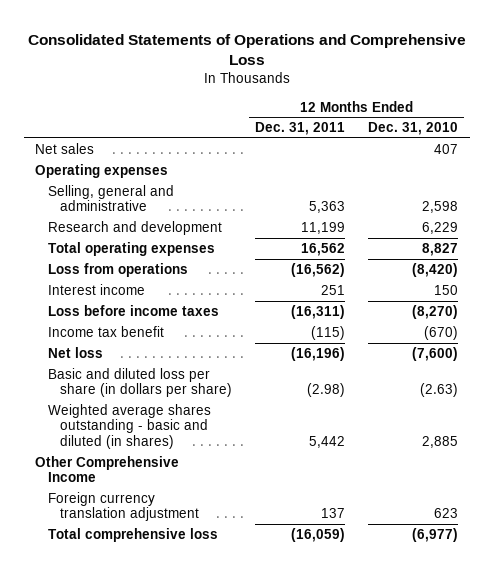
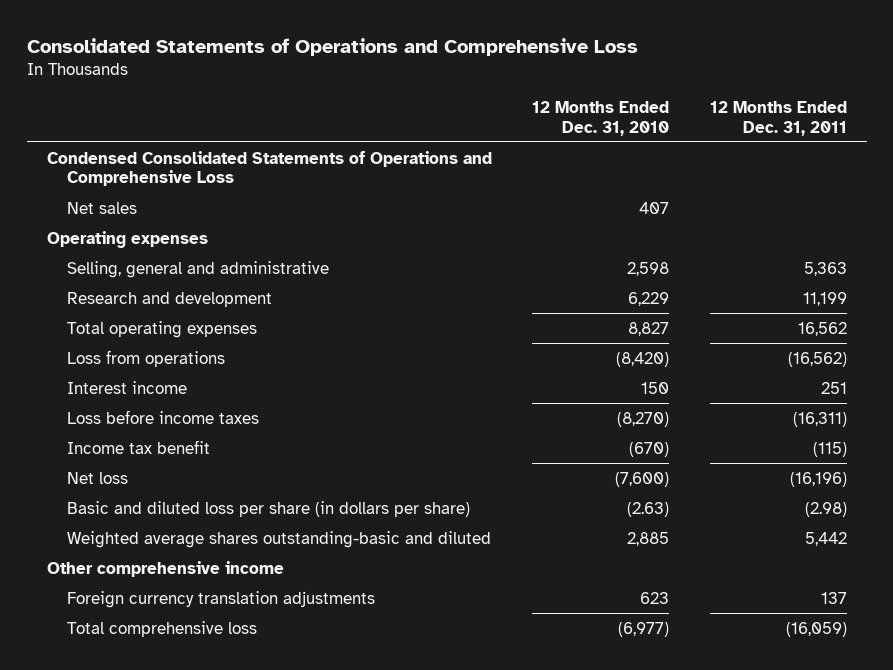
- | 12 Months Ended Dec. 31, 2011 | 12 Months Ended Dec. 31, 2010
+ | 12 Months Ended Dec. 31, 2010 | 12 Months Ended Dec. 31, 2011
+ Condensed Consolidated Statements of Operations and Comprehensive Loss
- Weighted average shares outstanding - basic and diluted (in shares) | 5,442 | 2,885
- Other Comprehensive Income
- Foreign currency translation adjustment | 137 | 623
+ Weighted average shares outstanding-basic and diluted | 2,885 | 5,442
+ Other comprehensive income
+ Foreign currency translation adjustments | 623 | 137

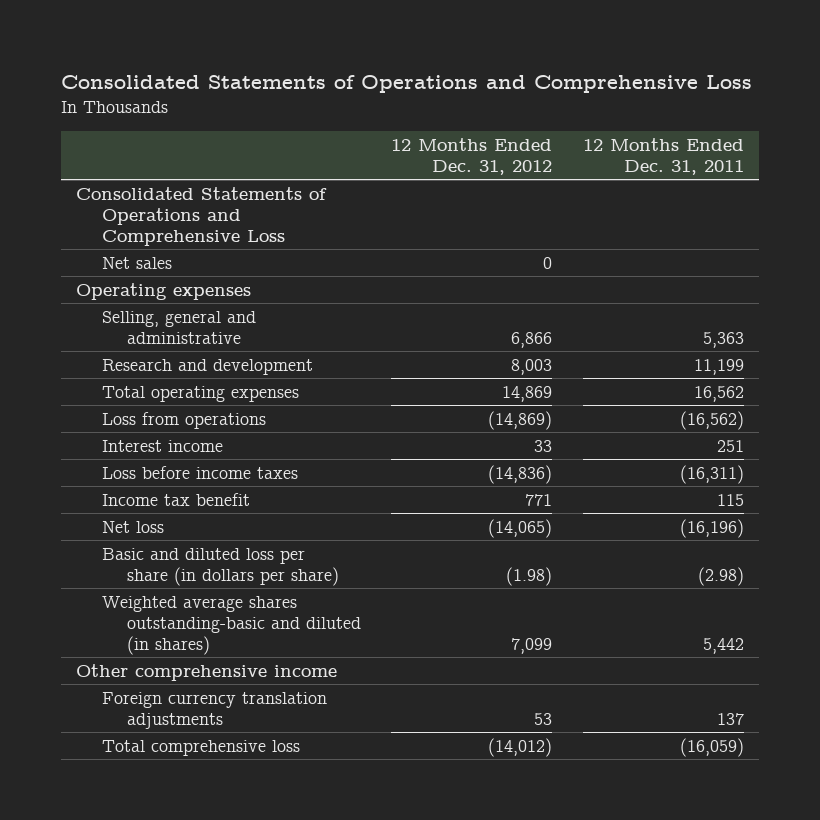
- | 12 Months Ended Dec. 31, 2010 | 12 Months Ended Dec. 31, 2011
+ | 12 Months Ended Dec. 31, 2012 | 12 Months Ended Dec. 31, 2011
- Condensed Consolidated Statements of Operations and Comprehensive Loss
+ Consolidated Statements of Operations and Comprehensive Loss
- Income tax benefit | (670) | (115)
+ Income tax benefit | 771 | 115
- Weighted average shares outstanding-basic and diluted | 2,885 | 5,442
+ Weighted average shares outstanding-basic and diluted (in shares) | 7,099 | 5,442

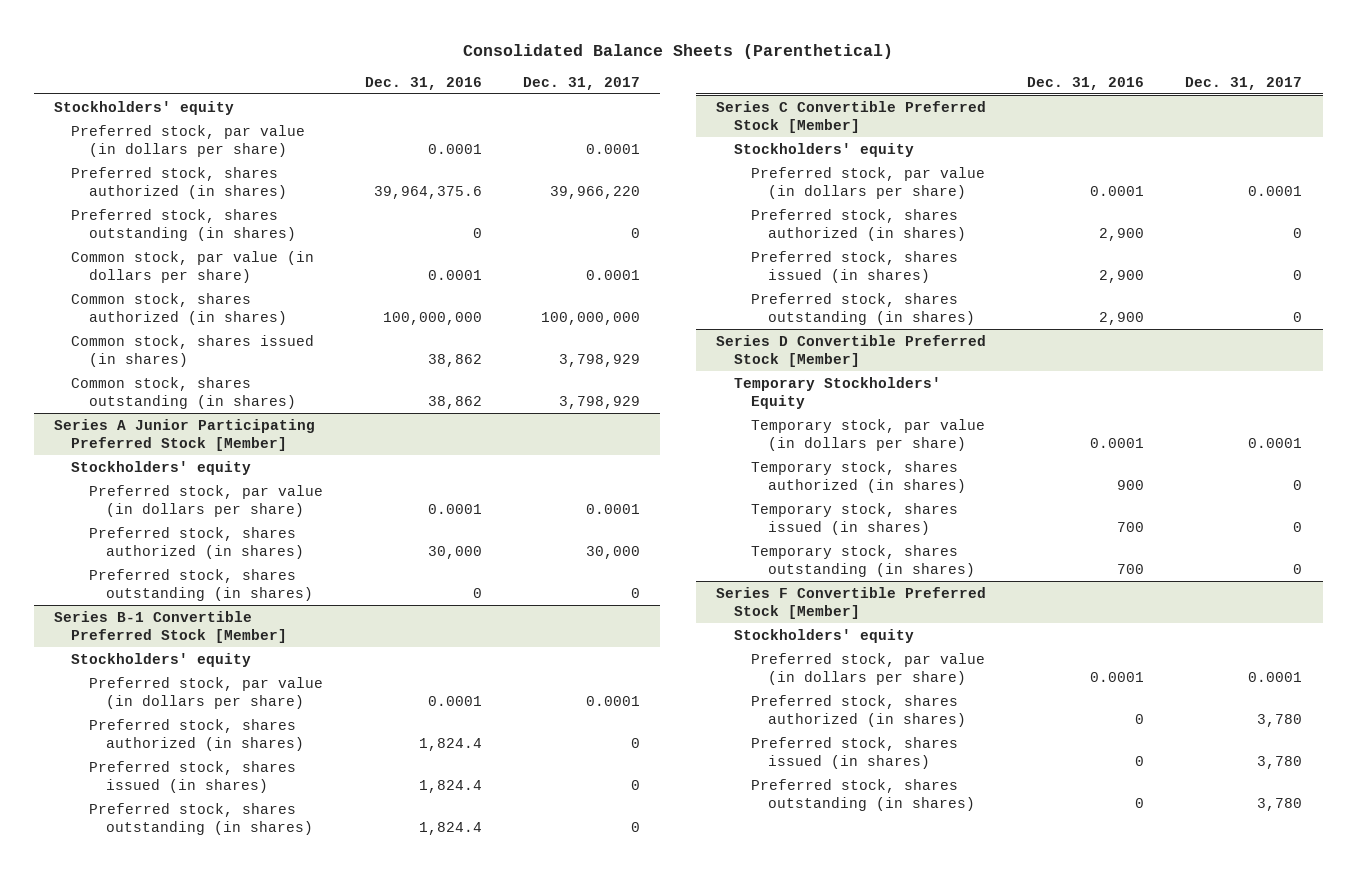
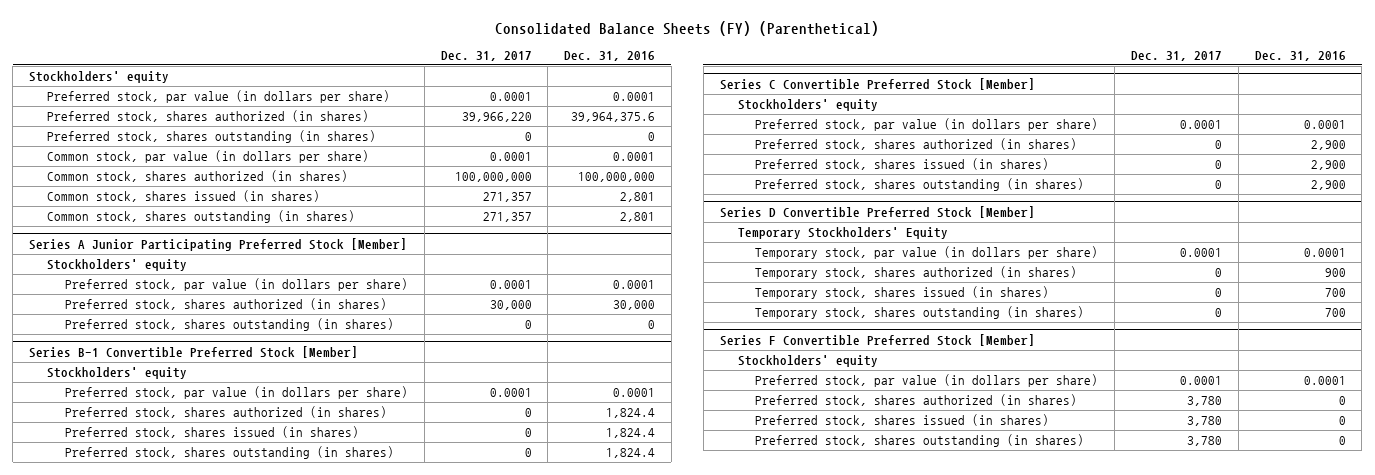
- Consolidated Balance Sheets (Parenthetical)
+ Consolidated Balance Sheets (FY) (Parenthetical)
- | Dec. 31, 2016 | Dec. 31, 2017
+ | Dec. 31, 2017 | Dec. 31, 2016
- Common stock, shares issued (in shares) | 38,862 | 3,798,929
- Common stock, shares outstanding (in shares) | 38,862 | 3,798,929
+ Common stock, shares issued (in shares) | 271,357 | 2,801
+ Common stock, shares outstanding (in shares) | 271,357 | 2,801

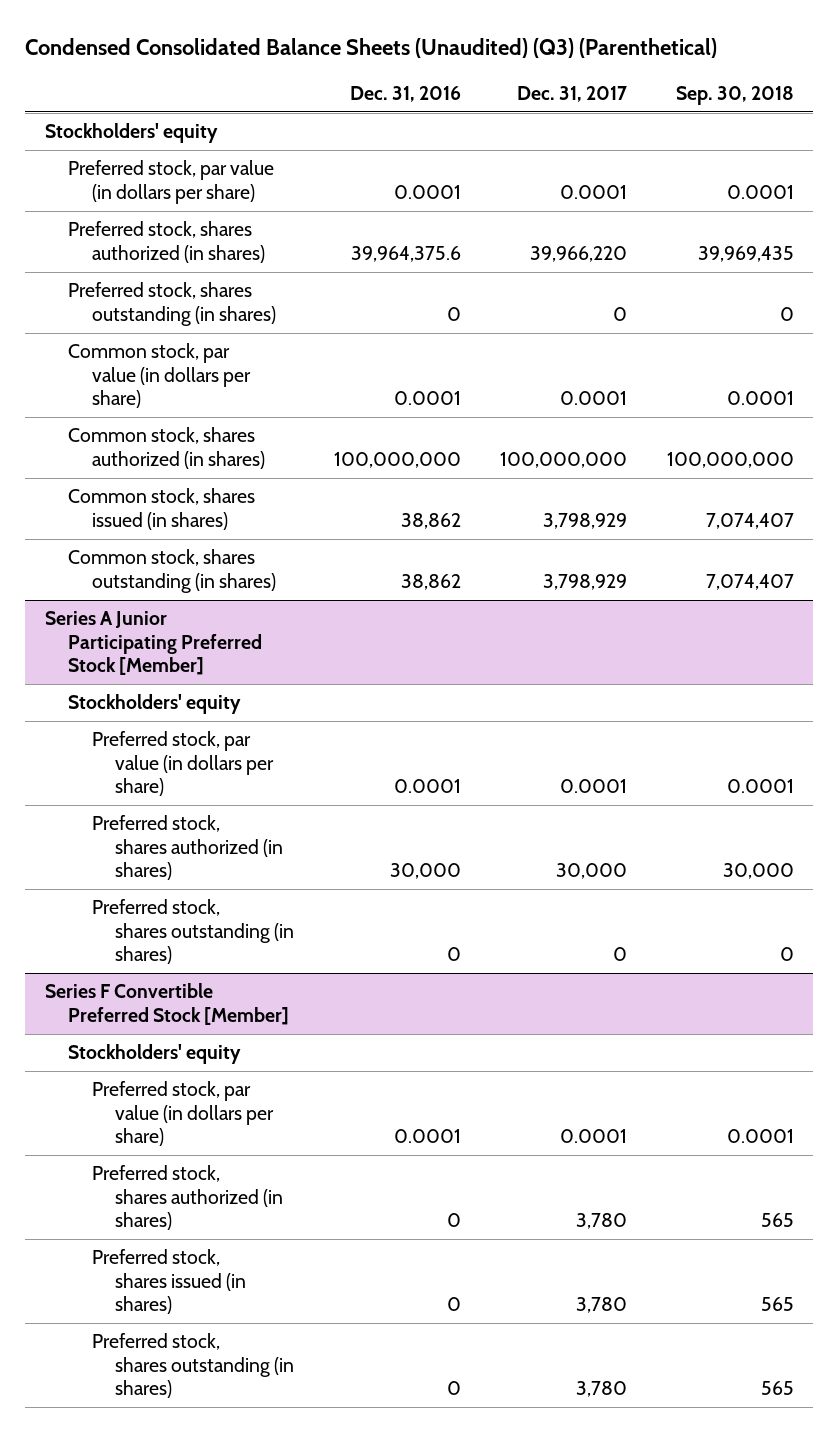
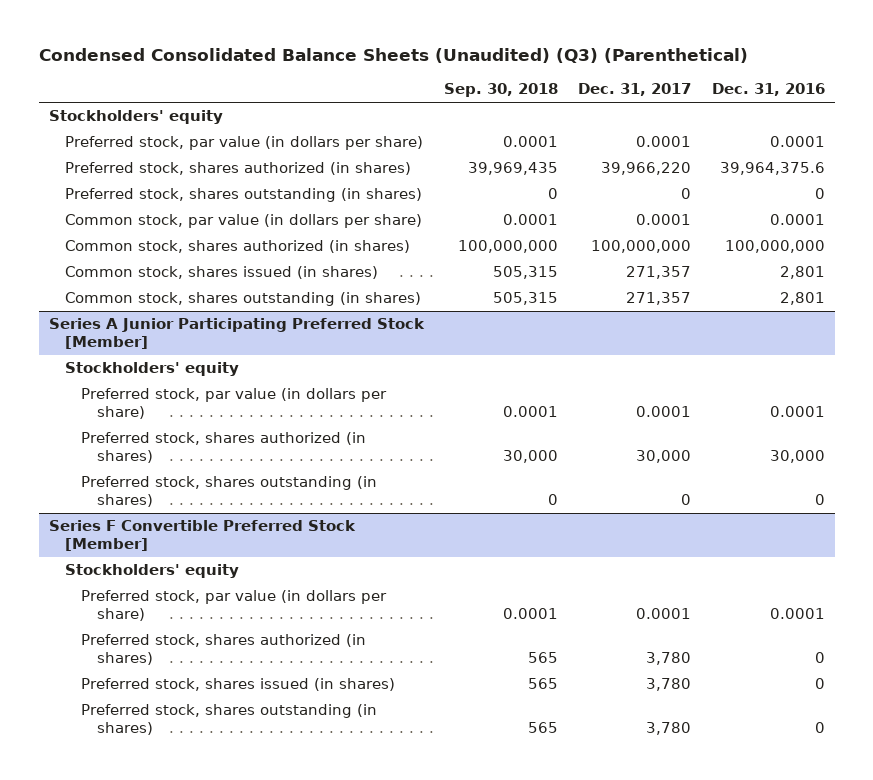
- | Dec. 31, 2016 | Dec. 31, 2017 | Sep. 30, 2018
+ | Sep. 30, 2018 | Dec. 31, 2017 | Dec. 31, 2016
- Common stock, shares issued (in shares) | 38,862 | 3,798,929 | 7,074,407
- Common stock, shares outstanding (in shares) | 38,862 | 3,798,929 | 7,074,407
+ Common stock, shares issued (in shares) | 505,315 | 271,357 | 2,801
+ Common stock, shares outstanding (in shares) | 505,315 | 271,357 | 2,801

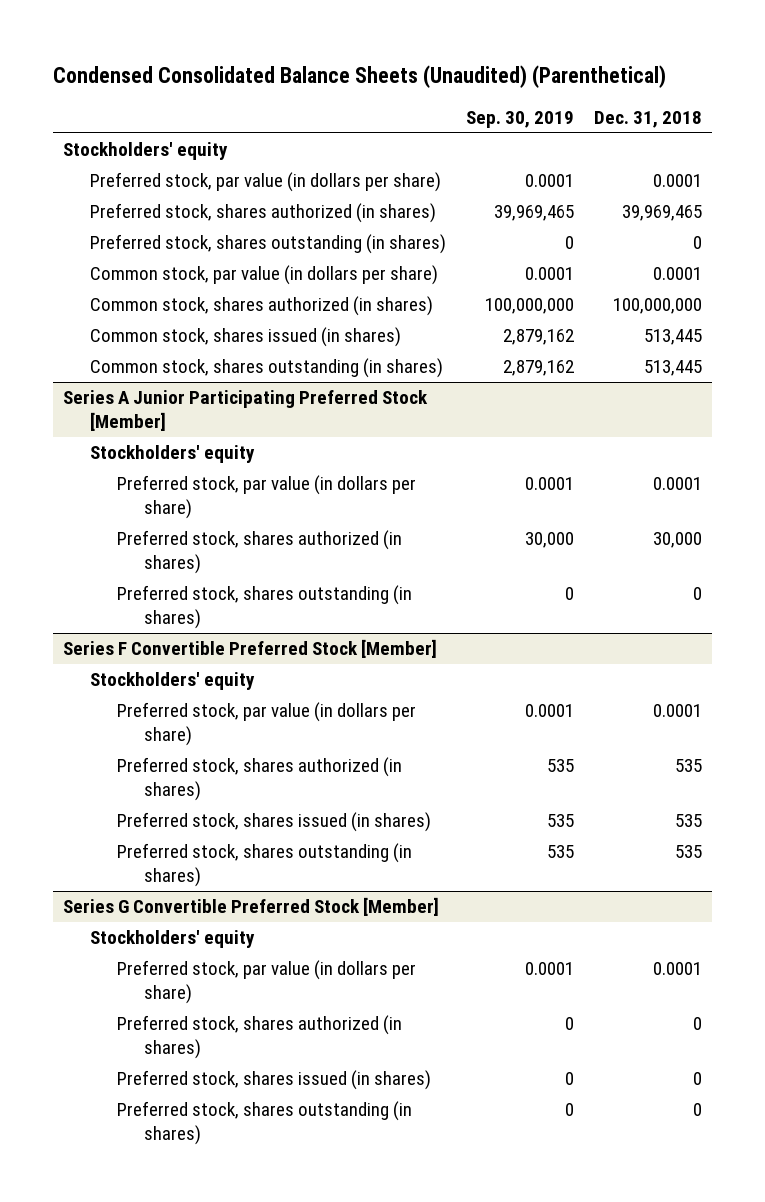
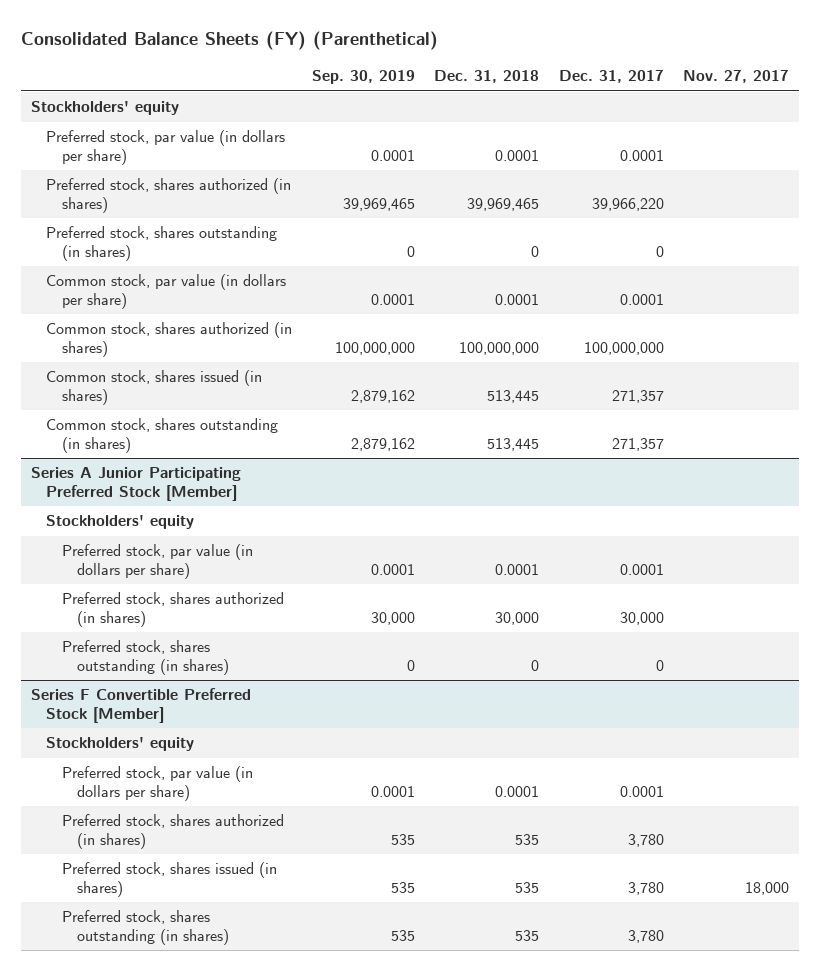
- Condensed Consolidated Balance Sheets (Unaudited) (Parenthetical)
+ Consolidated Balance Sheets (FY) (Parenthetical)
- | Sep. 30, 2019 | Dec. 31, 2018
+ | Sep. 30, 2019 | Dec. 31, 2018 | Dec. 31, 2017 | Nov. 27, 2017
- Series G Convertible Preferred Stock [Member]
- Stockholders' equity
- Preferred stock, par value (in dollars per share) | 0.0001 | 0.0001
- Preferred stock, shares authorized (in shares) | 0 | 0
- Preferred stock, shares issued (in shares) | 0 | 0
- Preferred stock, shares outstanding (in shares) | 0 | 0

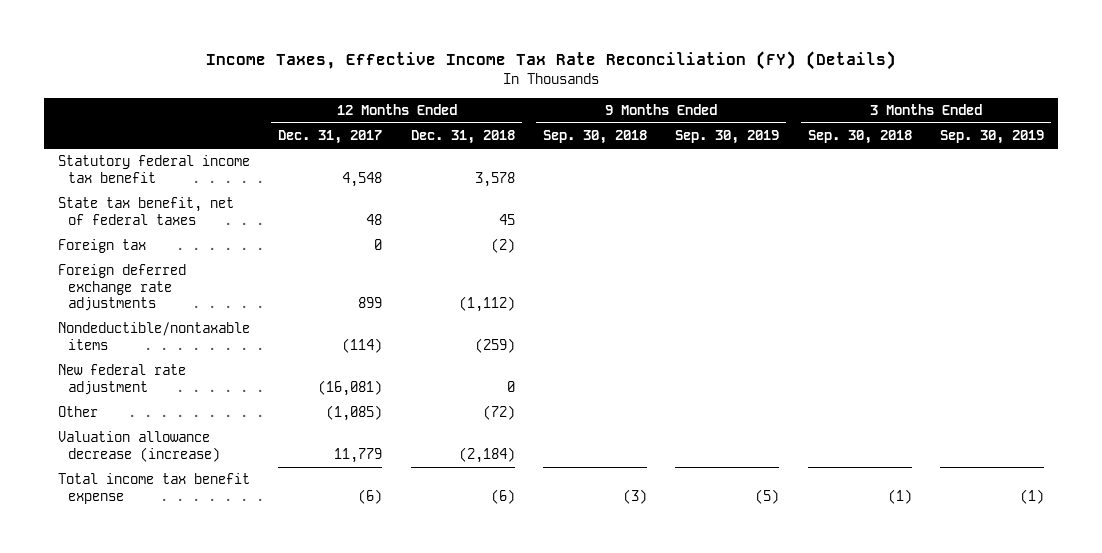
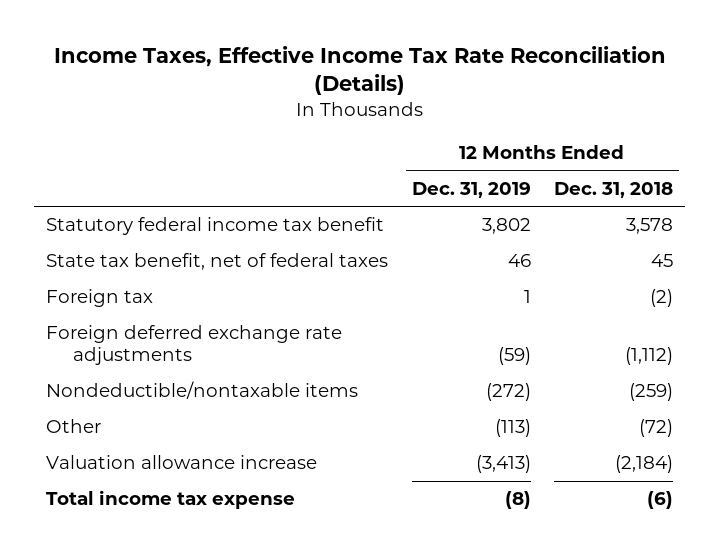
- Income Taxes, Effective Income Tax Rate Reconciliation (FY) (Details)
+ Income Taxes, Effective Income Tax Rate Reconciliation (Details)
- | 12 Months Ended Dec. 31, 2017 | 12 Months Ended Dec. 31, 2018 | 9 Months Ended Sep. 30, 2018 | 9 Months Ended Sep. 30, 2019 | 3 Months Ended Sep. 30, 2018 | 3 Months Ended Sep. 30, 2019
+ | 12 Months Ended Dec. 31, 2019 | 12 Months Ended Dec. 31, 2018
- New federal rate adjustment | (16,081) | 0 | | | |
- Valuation allowance decrease (increase) | 11,779 | (2,184) | | | |
- Total income tax benefit expense | (6) | (6) | (3) | (5) | (1) | (1)
+ Valuation allowance increase | (3,413) | (2,184)
+ Total income tax expense | (8) | (6)

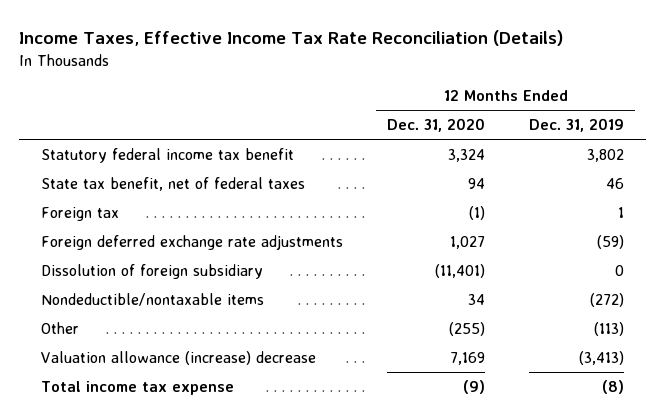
- | 12 Months Ended Dec. 31, 2019 | 12 Months Ended Dec. 31, 2018
+ | 12 Months Ended Dec. 31, 2020 | 12 Months Ended Dec. 31, 2019
+ Dissolution of foreign subsidiary | (11,401) | 0
- Valuation allowance increase | (3,413) | (2,184)
+ Valuation allowance (increase) decrease | 7,169 | (3,413)

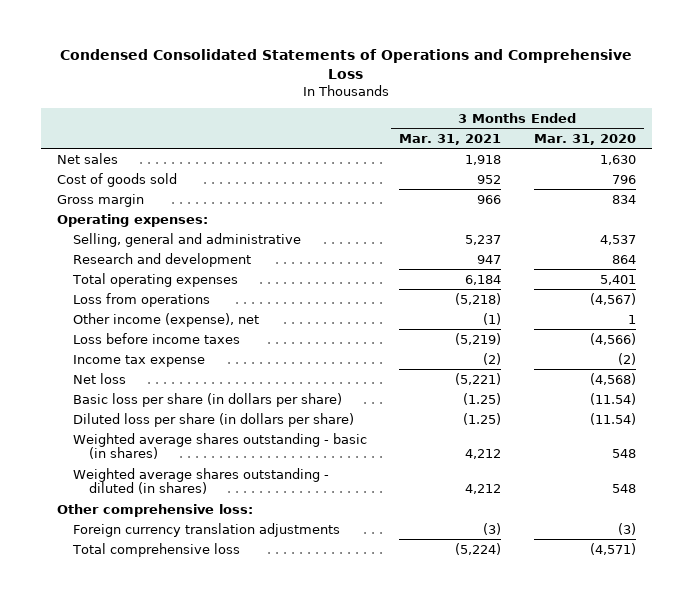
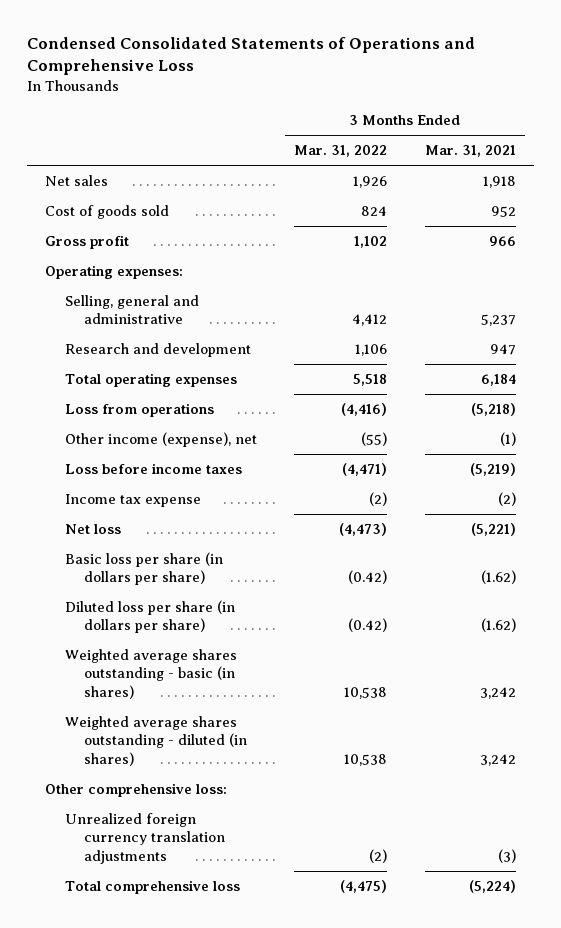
- | 3 Months Ended Mar. 31, 2021 | 3 Months Ended Mar. 31, 2020
+ | 3 Months Ended Mar. 31, 2022 | 3 Months Ended Mar. 31, 2021
- Gross margin | 966 | 834
+ Gross profit | 1,102 | 966
- Basic loss per share (in dollars per share) | (1.25) | (11.54)
- Diluted loss per share (in dollars per share) | (1.25) | (11.54)
- Weighted average shares outstanding - basic (in shares) | 4,212 | 548
- Weighted average shares outstanding - diluted (in shares) | 4,212 | 548
+ Basic loss per share (in dollars per share) | (0.42) | (1.62)
+ Diluted loss per share (in dollars per share) | (0.42) | (1.62)
+ Weighted average shares outstanding - basic (in shares) | 10,538 | 3,242
+ Weighted average shares outstanding - diluted (in shares) | 10,538 | 3,242
- Foreign currency translation adjustments | (3) | (3)
+ Unrealized foreign currency translation adjustments | (2) | (3)

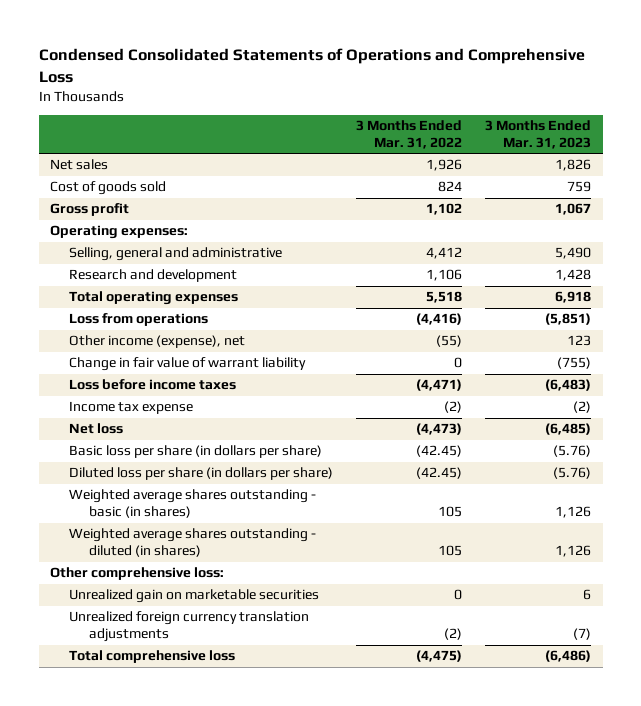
- | 3 Months Ended Mar. 31, 2022 | 3 Months Ended Mar. 31, 2021
+ | 3 Months Ended Mar. 31, 2022 | 3 Months Ended Mar. 31, 2023
+ Change in fair value of warrant liability | 0 | (755)
- Basic loss per share (in dollars per share) | (0.42) | (1.62)
- Diluted loss per share (in dollars per share) | (0.42) | (1.62)
- Weighted average shares outstanding - basic (in shares) | 10,538 | 3,242
- Weighted average shares outstanding - diluted (in shares) | 10,538 | 3,242
+ Basic loss per share (in dollars per share) | (42.45) | (5.76)
+ Diluted loss per share (in dollars per share) | (42.45) | (5.76)
+ Weighted average shares outstanding - basic (in shares) | 105 | 1,126
+ Weighted average shares outstanding - diluted (in shares) | 105 | 1,126
+ Unrealized gain on marketable securities | 0 | 6

